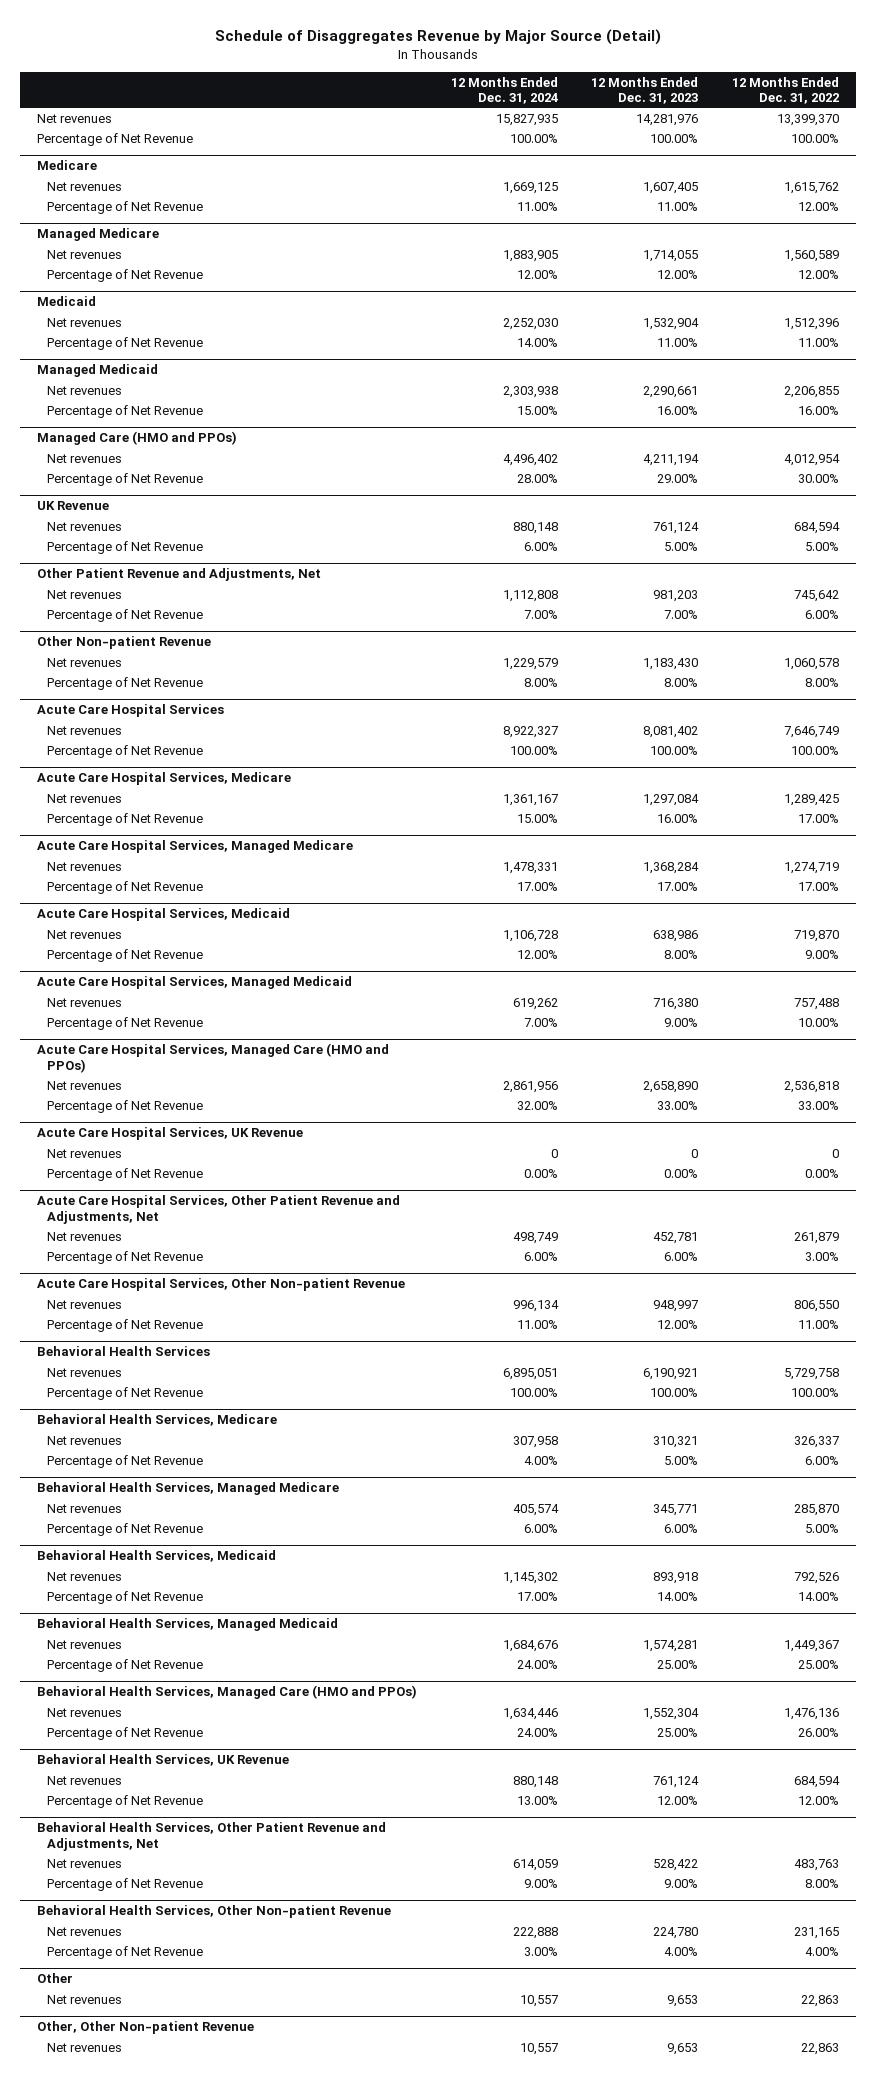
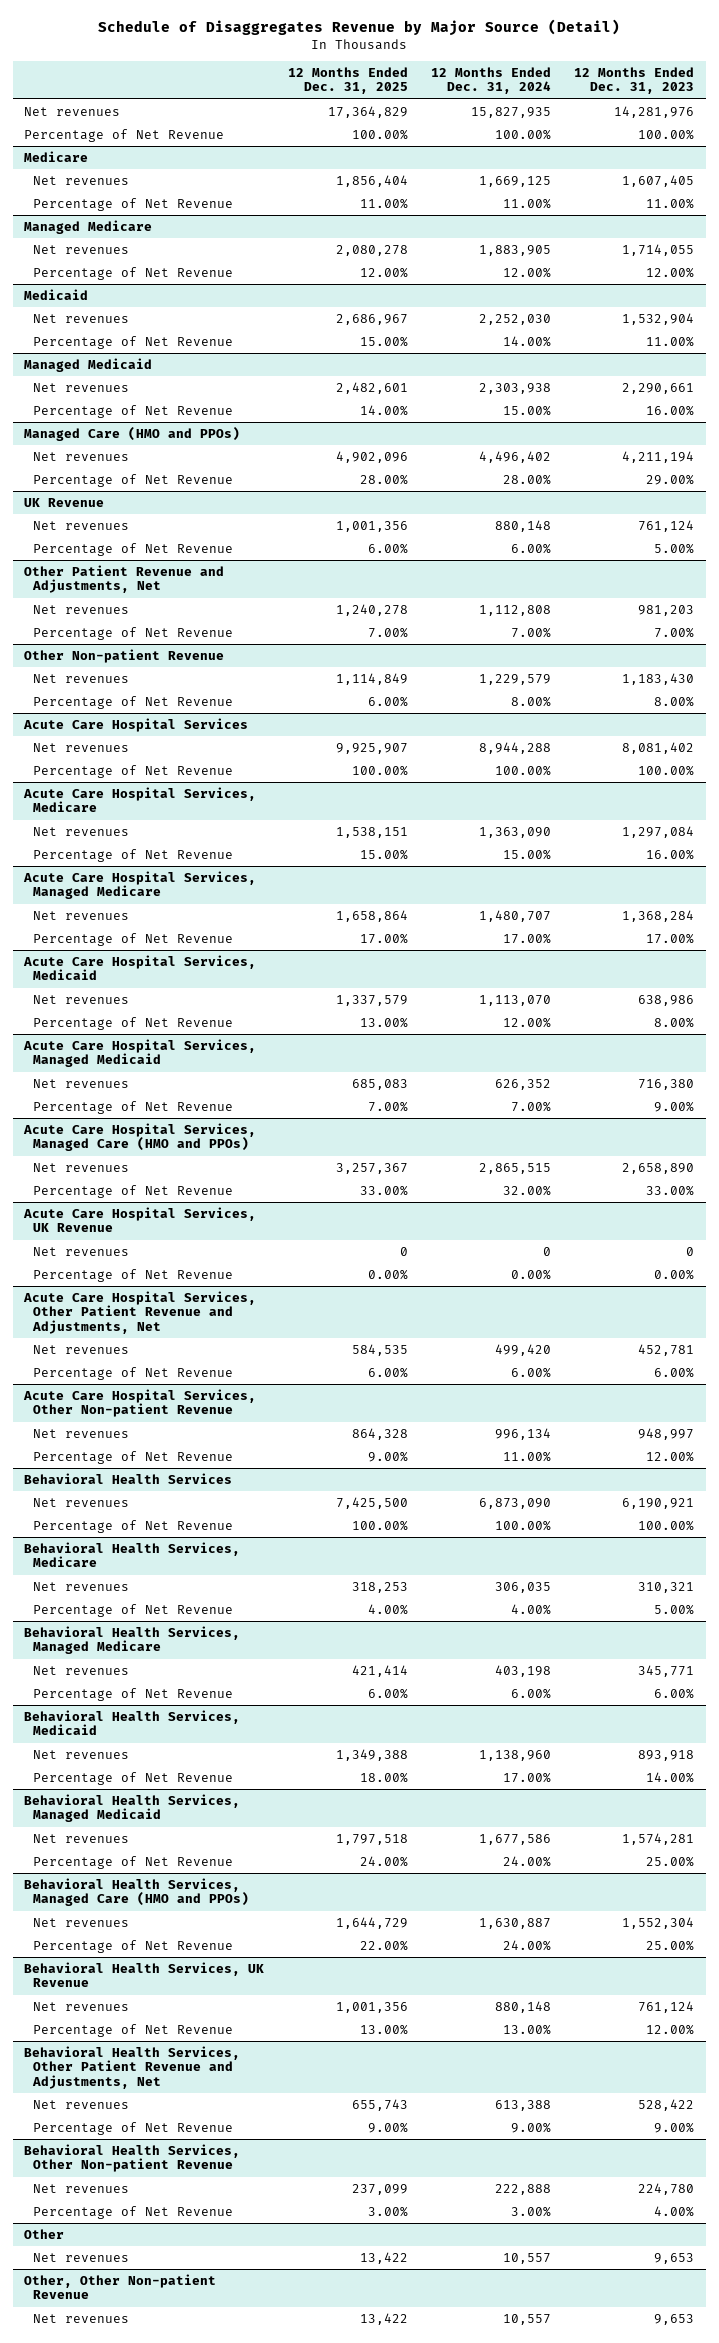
- | 12 Months Ended Dec. 31, 2024 | 12 Months Ended Dec. 31, 2023 | 12 Months Ended Dec. 31, 2022
+ | 12 Months Ended Dec. 31, 2025 | 12 Months Ended Dec. 31, 2024 | 12 Months Ended Dec. 31, 2023
@ Acute Care Hospital Services
- Net revenues | 8,922,327 | 8,081,402 | 7,646,749
+ Net revenues | 9,925,907 | 8,944,288 | 8,081,402
@ Acute Care Hospital Services, Medicare
- Net revenues | 1,361,167 | 1,297,084 | 1,289,425
+ Net revenues | 1,538,151 | 1,363,090 | 1,297,084
@ Acute Care Hospital Services, Managed Medicare
- Net revenues | 1,478,331 | 1,368,284 | 1,274,719
+ Net revenues | 1,658,864 | 1,480,707 | 1,368,284
@ Acute Care Hospital Services, Medicaid
- Net revenues | 1,106,728 | 638,986 | 719,870
+ Net revenues | 1,337,579 | 1,113,070 | 638,986
@ Acute Care Hospital Services, Managed Medicaid
- Net revenues | 619,262 | 716,380 | 757,488
+ Net revenues | 685,083 | 626,352 | 716,380
@ Acute Care Hospital Services, Managed Care (HMO and PPOs)
- Net revenues | 2,861,956 | 2,658,890 | 2,536,818
+ Net revenues | 3,257,367 | 2,865,515 | 2,658,890
@ Acute Care Hospital Services, Other Patient Revenue and Adjustments, Net
- Net revenues | 498,749 | 452,781 | 261,879
+ Net revenues | 584,535 | 499,420 | 452,781
@ Behavioral Health Services
- Net revenues | 6,895,051 | 6,190,921 | 5,729,758
+ Net revenues | 7,425,500 | 6,873,090 | 6,190,921
@ Behavioral Health Services, Medicare
- Net revenues | 307,958 | 310,321 | 326,337
+ Net revenues | 318,253 | 306,035 | 310,321
@ Behavioral Health Services, Managed Medicare
- Net revenues | 405,574 | 345,771 | 285,870
+ Net revenues | 421,414 | 403,198 | 345,771
@ Behavioral Health Services, Medicaid
- Net revenues | 1,145,302 | 893,918 | 792,526
+ Net revenues | 1,349,388 | 1,138,960 | 893,918
@ Behavioral Health Services, Managed Medicaid
- Net revenues | 1,684,676 | 1,574,281 | 1,449,367
+ Net revenues | 1,797,518 | 1,677,586 | 1,574,281
@ Behavioral Health Services, Managed Care (HMO and PPOs)
- Net revenues | 1,634,446 | 1,552,304 | 1,476,136
+ Net revenues | 1,644,729 | 1,630,887 | 1,552,304
@ Behavioral Health Services, Other Patient Revenue and Adjustments, Net
- Net revenues | 614,059 | 528,422 | 483,763
+ Net revenues | 655,743 | 613,388 | 528,422

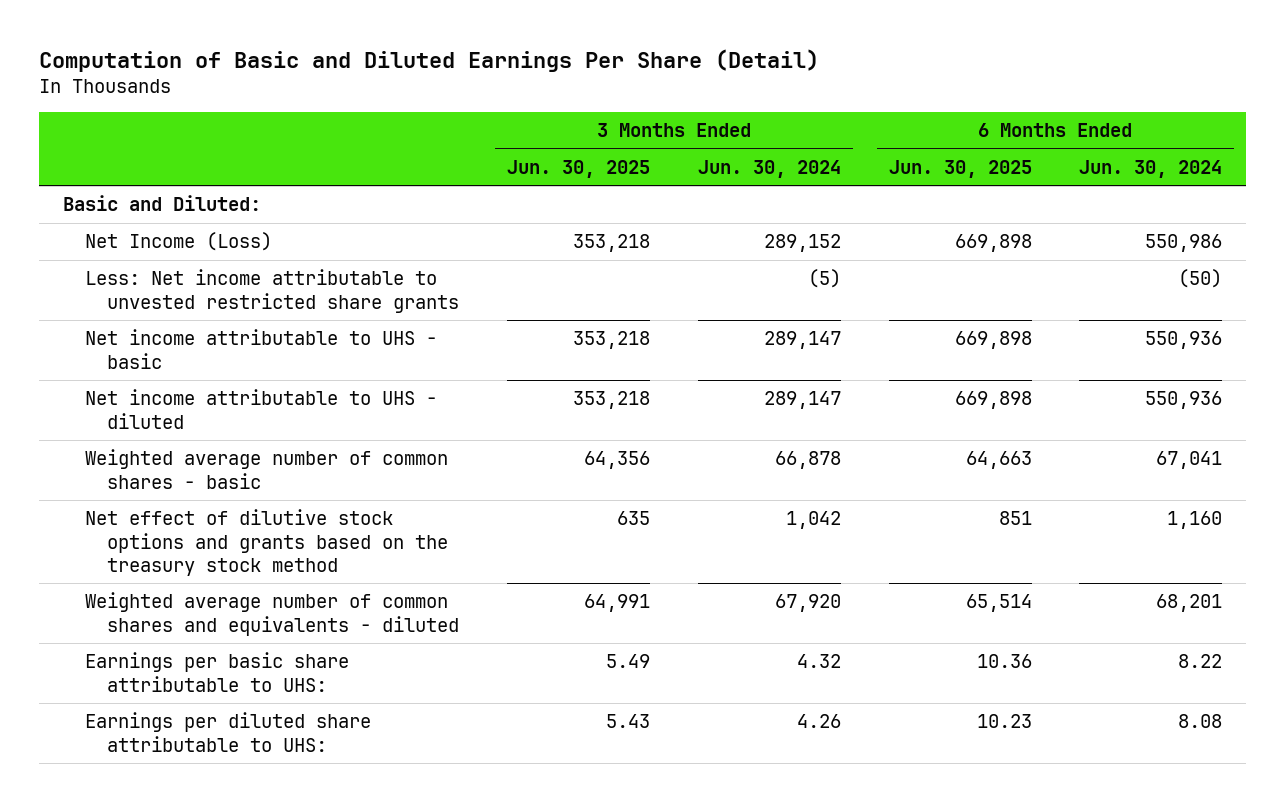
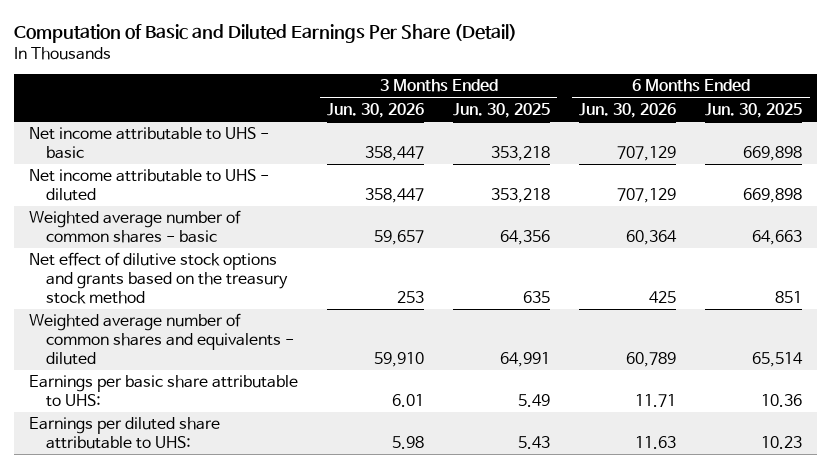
- | 3 Months Ended Jun. 30, 2025 | 3 Months Ended Jun. 30, 2024 | 6 Months Ended Jun. 30, 2025 | 6 Months Ended Jun. 30, 2024
+ | 3 Months Ended Jun. 30, 2026 | 3 Months Ended Jun. 30, 2025 | 6 Months Ended Jun. 30, 2026 | 6 Months Ended Jun. 30, 2025
- Basic and Diluted:
- Net Income (Loss) | 353,218 | 289,152 | 669,898 | 550,986
- Less: Net income attributable to unvested restricted share grants | | (5) | | (50)

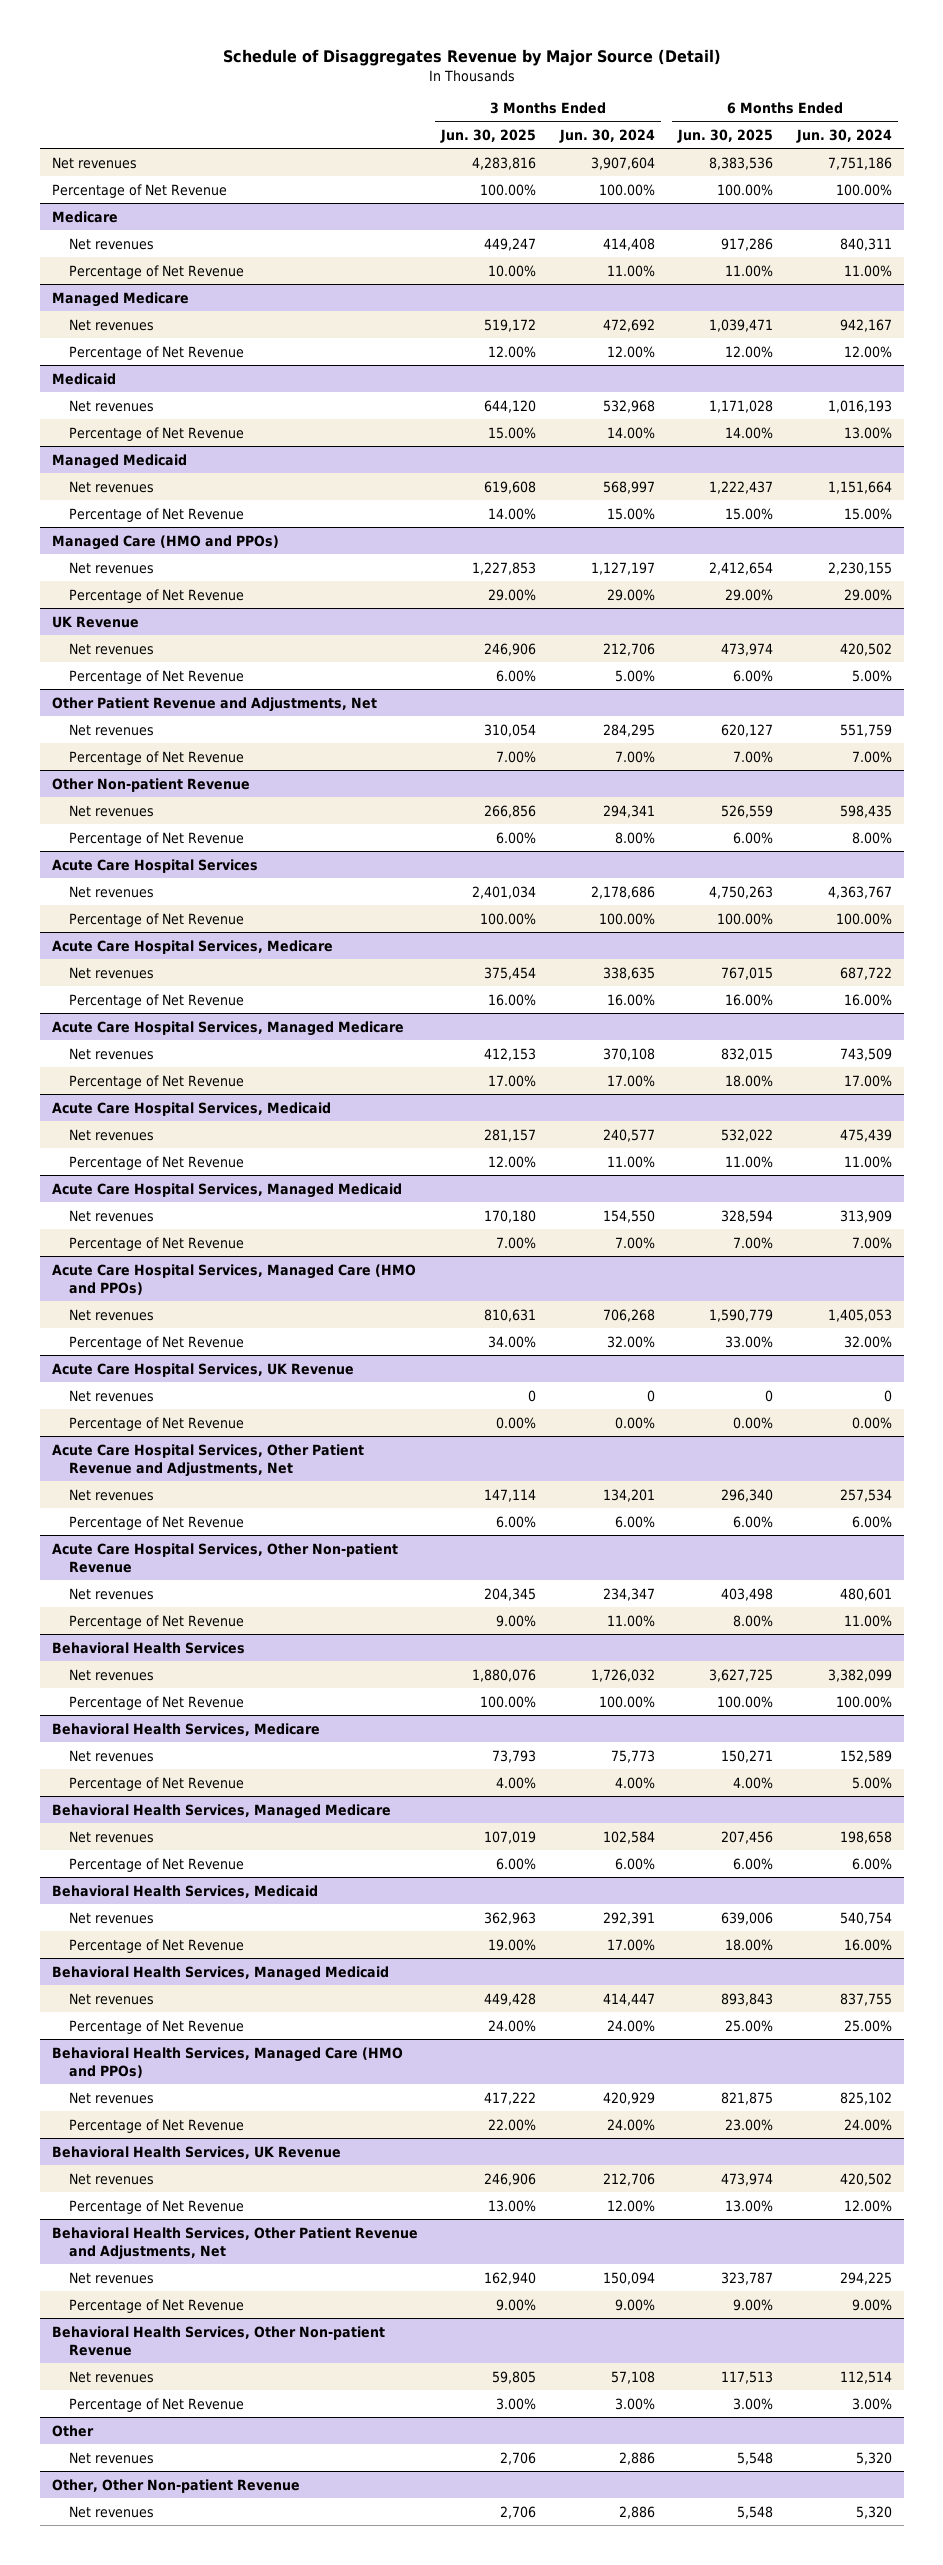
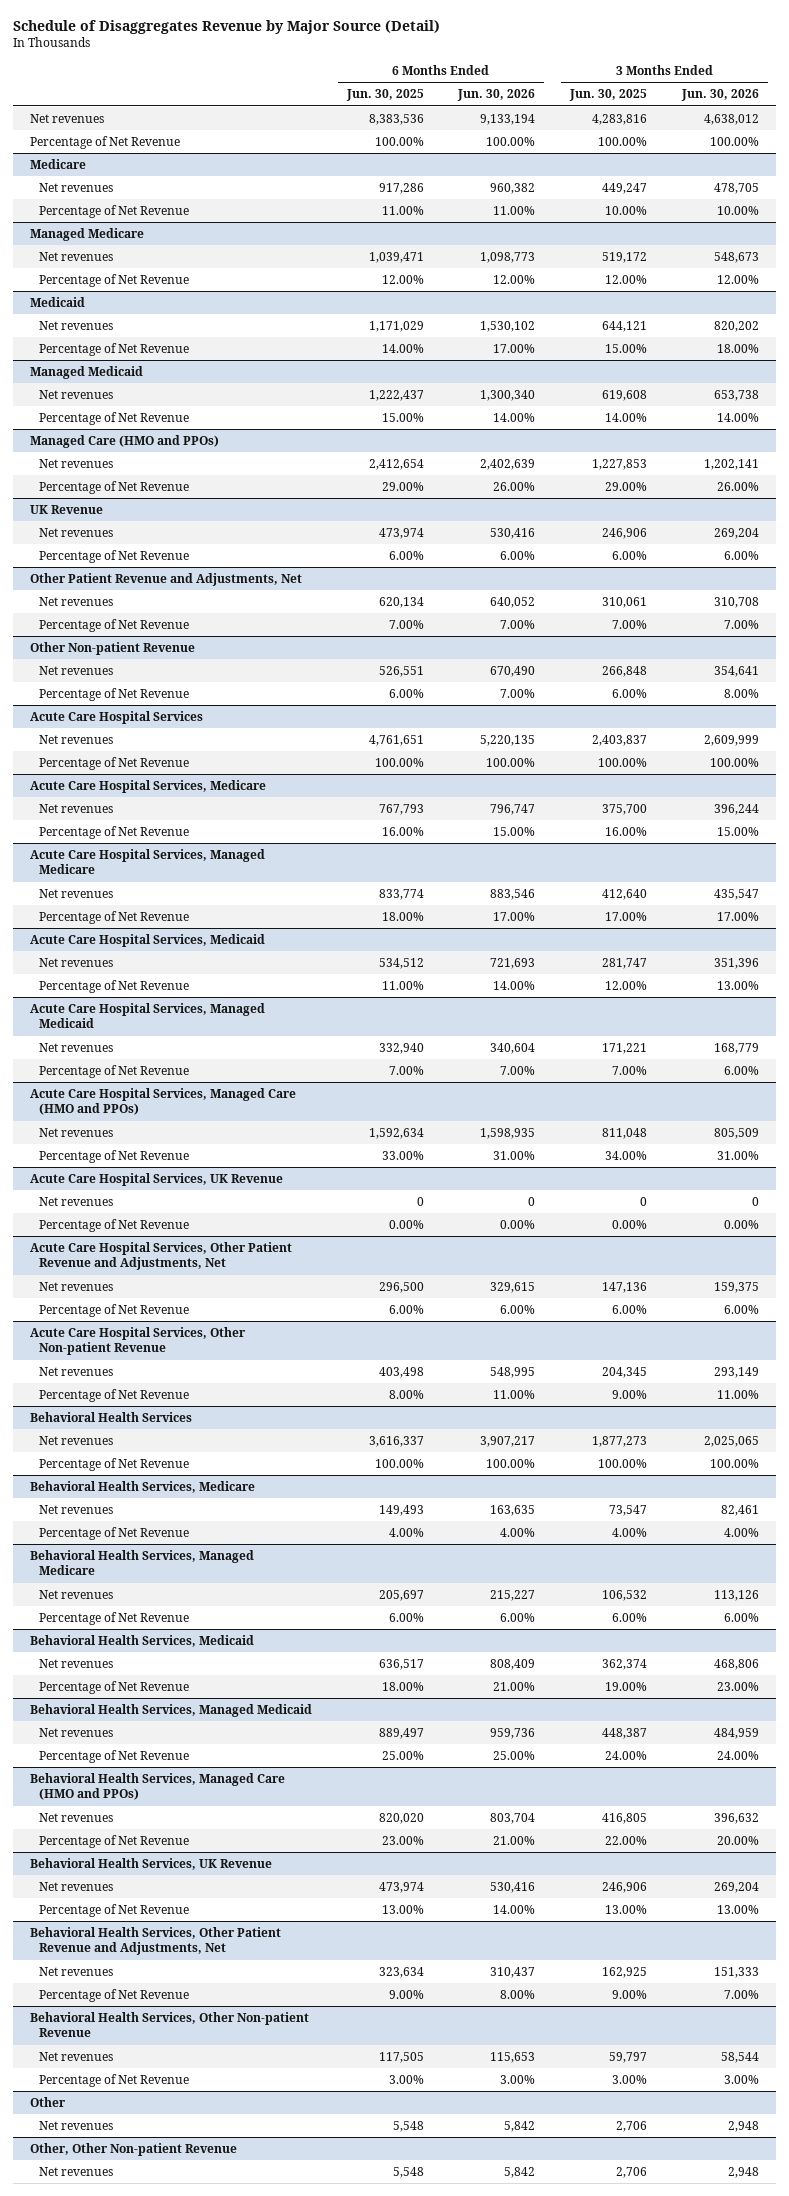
- | 3 Months Ended Jun. 30, 2025 | 3 Months Ended Jun. 30, 2024 | 6 Months Ended Jun. 30, 2025 | 6 Months Ended Jun. 30, 2024
+ | 6 Months Ended Jun. 30, 2025 | 6 Months Ended Jun. 30, 2026 | 3 Months Ended Jun. 30, 2025 | 3 Months Ended Jun. 30, 2026
@ Medicaid
- Net revenues | 644,120 | 532,968 | 1,171,028 | 1,016,193
+ Net revenues | 1,171,029 | 1,530,102 | 644,121 | 820,202
@ Other Patient Revenue and Adjustments, Net
- Net revenues | 310,054 | 284,295 | 620,127 | 551,759
+ Net revenues | 620,134 | 640,052 | 310,061 | 310,708
@ Other Non-patient Revenue
- Net revenues | 266,856 | 294,341 | 526,559 | 598,435
+ Net revenues | 526,551 | 670,490 | 266,848 | 354,641
@ Acute Care Hospital Services
- Net revenues | 2,401,034 | 2,178,686 | 4,750,263 | 4,363,767
+ Net revenues | 4,761,651 | 5,220,135 | 2,403,837 | 2,609,999
@ Acute Care Hospital Services, Medicare
- Net revenues | 375,454 | 338,635 | 767,015 | 687,722
+ Net revenues | 767,793 | 796,747 | 375,700 | 396,244
@ Acute Care Hospital Services, Managed Medicare
- Net revenues | 412,153 | 370,108 | 832,015 | 743,509
+ Net revenues | 833,774 | 883,546 | 412,640 | 435,547
@ Acute Care Hospital Services, Medicaid
- Net revenues | 281,157 | 240,577 | 532,022 | 475,439
+ Net revenues | 534,512 | 721,693 | 281,747 | 351,396
@ Acute Care Hospital Services, Managed Medicaid
- Net revenues | 170,180 | 154,550 | 328,594 | 313,909
+ Net revenues | 332,940 | 340,604 | 171,221 | 168,779
@ Acute Care Hospital Services, Managed Care (HMO and PPOs)
- Net revenues | 810,631 | 706,268 | 1,590,779 | 1,405,053
+ Net revenues | 1,592,634 | 1,598,935 | 811,048 | 805,509
@ Acute Care Hospital Services, Other Patient Revenue and Adjustments, Net
- Net revenues | 147,114 | 134,201 | 296,340 | 257,534
+ Net revenues | 296,500 | 329,615 | 147,136 | 159,375
@ Behavioral Health Services
- Net revenues | 1,880,076 | 1,726,032 | 3,627,725 | 3,382,099
+ Net revenues | 3,616,337 | 3,907,217 | 1,877,273 | 2,025,065
@ Behavioral Health Services, Medicare
- Net revenues | 73,793 | 75,773 | 150,271 | 152,589
+ Net revenues | 149,493 | 163,635 | 73,547 | 82,461
@ Behavioral Health Services, Managed Medicare
- Net revenues | 107,019 | 102,584 | 207,456 | 198,658
+ Net revenues | 205,697 | 215,227 | 106,532 | 113,126
@ Behavioral Health Services, Medicaid
- Net revenues | 362,963 | 292,391 | 639,006 | 540,754
+ Net revenues | 636,517 | 808,409 | 362,374 | 468,806
@ Behavioral Health Services, Managed Medicaid
- Net revenues | 449,428 | 414,447 | 893,843 | 837,755
+ Net revenues | 889,497 | 959,736 | 448,387 | 484,959
@ Behavioral Health Services, Managed Care (HMO and PPOs)
- Net revenues | 417,222 | 420,929 | 821,875 | 825,102
+ Net revenues | 820,020 | 803,704 | 416,805 | 396,632
@ Behavioral Health Services, Other Patient Revenue and Adjustments, Net
- Net revenues | 162,940 | 150,094 | 323,787 | 294,225
+ Net revenues | 323,634 | 310,437 | 162,925 | 151,333
@ Behavioral Health Services, Other Non-patient Revenue
- Net revenues | 59,805 | 57,108 | 117,513 | 112,514
+ Net revenues | 117,505 | 115,653 | 59,797 | 58,544

